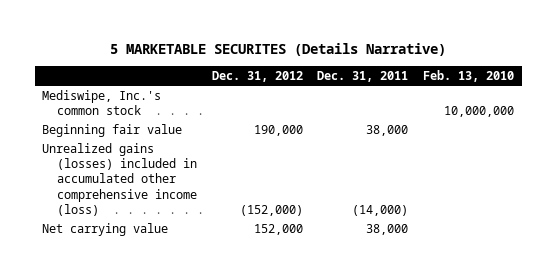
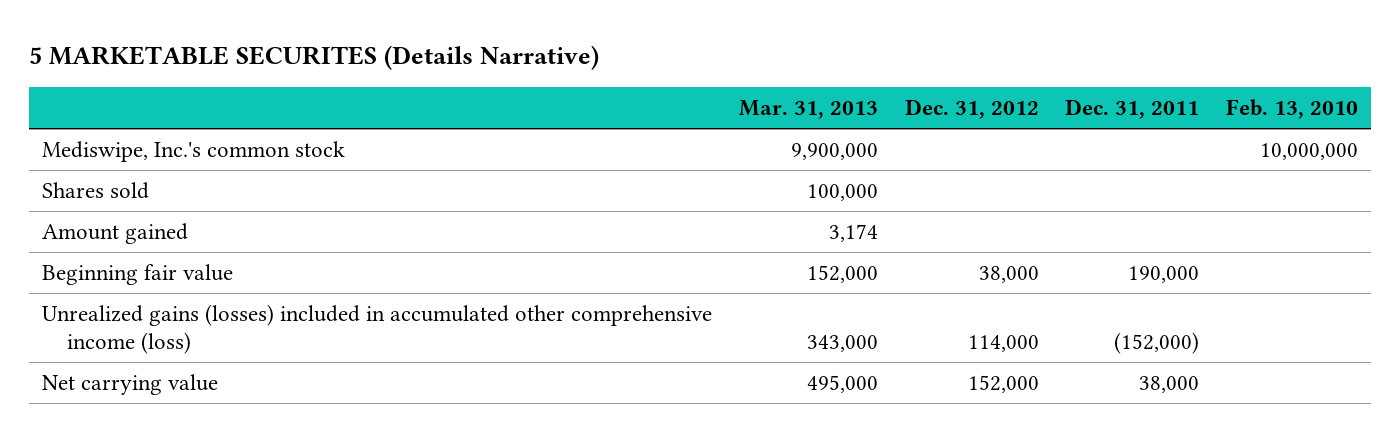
- | Dec. 31, 2012 | Dec. 31, 2011 | Feb. 13, 2010
+ | Mar. 31, 2013 | Dec. 31, 2012 | Dec. 31, 2011 | Feb. 13, 2010
- Beginning fair value | 190,000 | 38,000 |
- Unrealized gains (losses) included in accumulated other comprehensive income (loss) | (152,000) | (14,000) |
+ Shares sold | 100,000 | | |
+ Amount gained | 3,174 | | |
+ Beginning fair value | 152,000 | 38,000 | 190,000 |
+ Unrealized gains (losses) included in accumulated other comprehensive income (loss) | 343,000 | 114,000 | (152,000) |

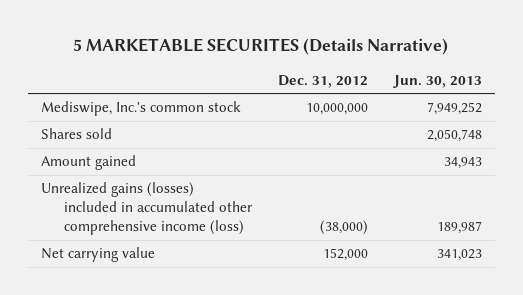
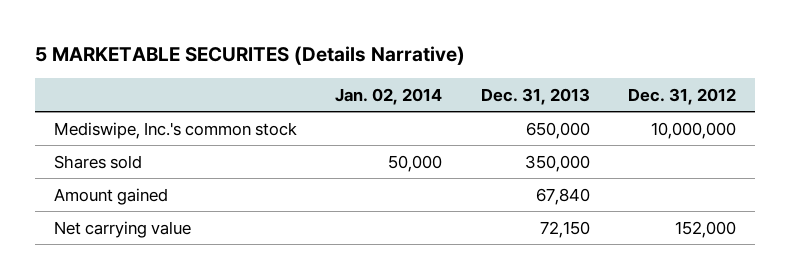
- | Dec. 31, 2012 | Jun. 30, 2013
+ | Jan. 02, 2014 | Dec. 31, 2013 | Dec. 31, 2012
- Unrealized gains (losses) included in accumulated other comprehensive income (loss) | (38,000) | 189,987

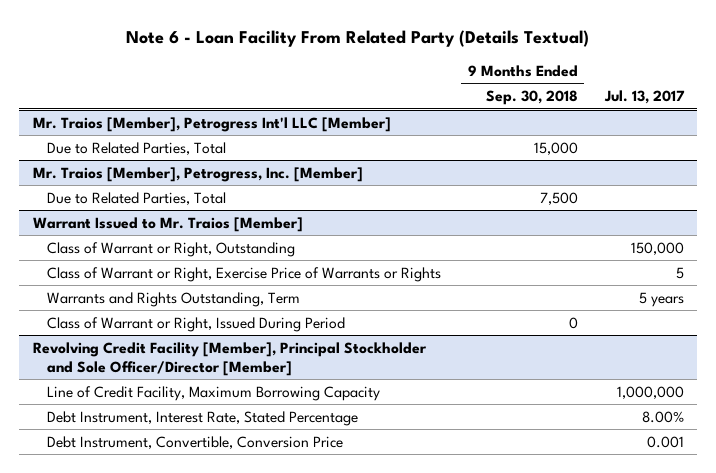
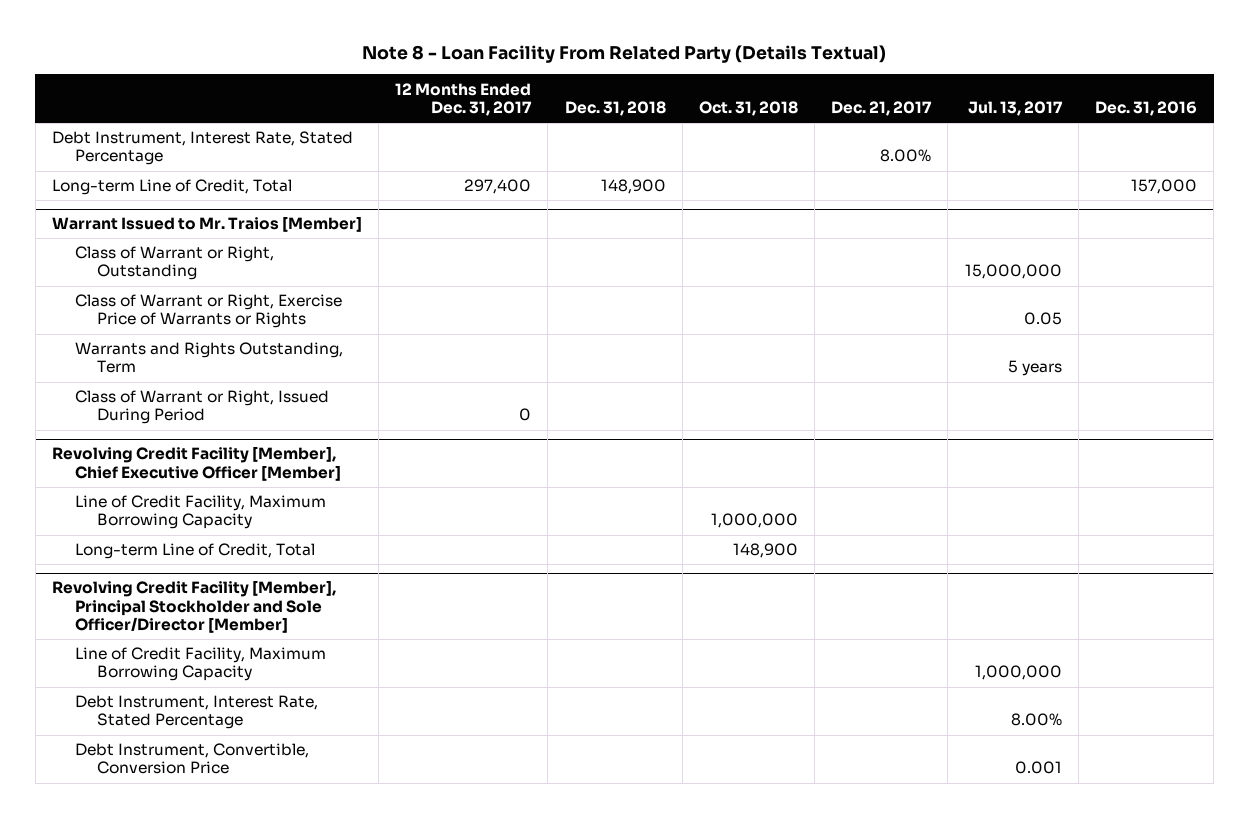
- Note 6 - Loan Facility From Related Party (Details Textual)
+ Note 8 - Loan Facility From Related Party (Details Textual)
- | 9 Months Ended Sep. 30, 2018 | Jul. 13, 2017
+ | 12 Months Ended Dec. 31, 2017 | Dec. 31, 2018 | Oct. 31, 2018 | Dec. 21, 2017 | Jul. 13, 2017 | Dec. 31, 2016
- Mr. Traios [Member], Petrogress Int'l LLC [Member]
- Due to Related Parties, Total | 15,000 |
- Mr. Traios [Member], Petrogress, Inc. [Member]
- Due to Related Parties, Total | 7,500 |
+ Debt Instrument, Interest Rate, Stated Percentage | | | | 8.00% | |
+ Long-term Line of Credit, Total | 297,400 | 148,900 | | | | 157,000
@ Warrant Issued to Mr. Traios [Member]
- Class of Warrant or Right, Outstanding | | 150,000
- Class of Warrant or Right, Exercise Price of Warrants or Rights | | 5
+ Class of Warrant or Right, Outstanding | | | | | 15,000,000 |
+ Class of Warrant or Right, Exercise Price of Warrants or Rights | | | | | 0.05 |
+ Revolving Credit Facility [Member], Chief Executive Officer [Member]
+ Line of Credit Facility, Maximum Borrowing Capacity | | | 1,000,000 | | |
+ Long-term Line of Credit, Total | | | 148,900 | | |

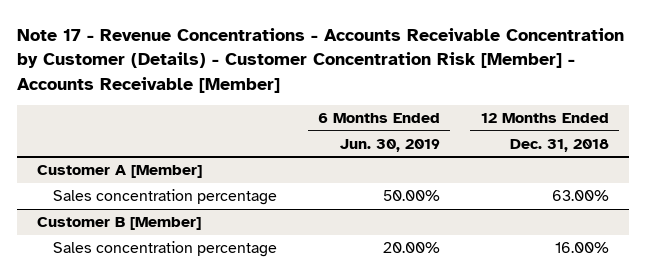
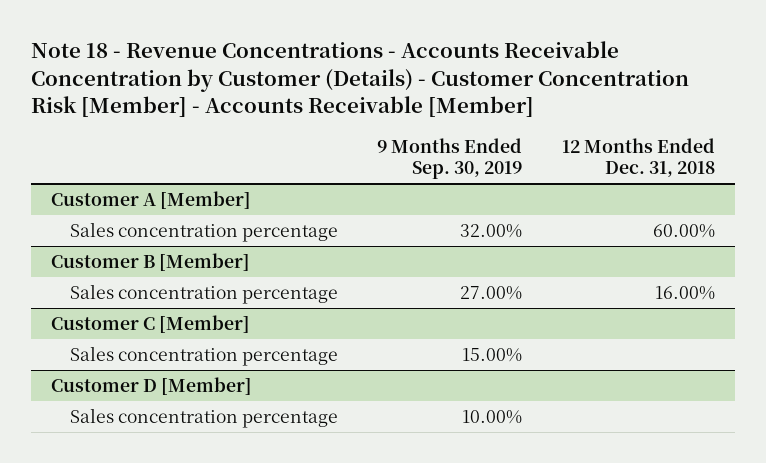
- Note 17 - Revenue Concentrations - Accounts Receivable Concentration by Customer (Details) - Customer Concentration Risk [Member] - Accounts Receivable [Member]
+ Note 18 - Revenue Concentrations - Accounts Receivable Concentration by Customer (Details) - Customer Concentration Risk [Member] - Accounts Receivable [Member]
- | 6 Months Ended Jun. 30, 2019 | 12 Months Ended Dec. 31, 2018
+ | 9 Months Ended Sep. 30, 2019 | 12 Months Ended Dec. 31, 2018
@ Customer A [Member]
- Sales concentration percentage | 50.00% | 63.00%
+ Sales concentration percentage | 32.00% | 60.00%
+ Customer C [Member]
+ Sales concentration percentage | 15.00% |
+ Customer D [Member]
+ Sales concentration percentage | 10.00% |

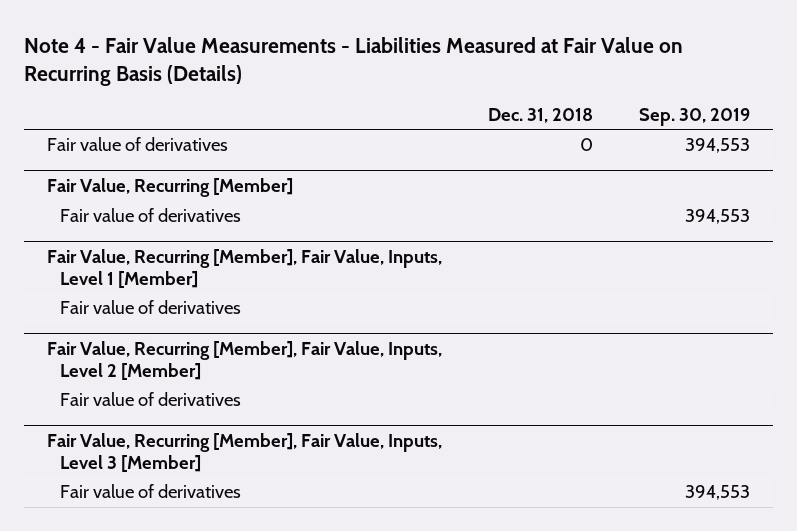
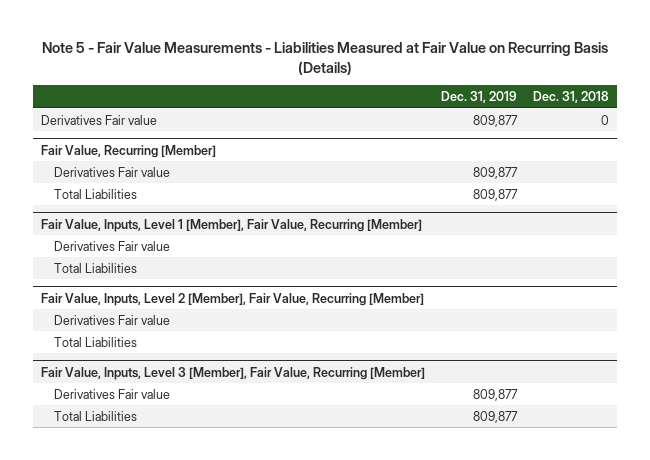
- Note 4 - Fair Value Measurements - Liabilities Measured at Fair Value on Recurring Basis (Details)
+ Note 5 - Fair Value Measurements - Liabilities Measured at Fair Value on Recurring Basis (Details)
- | Dec. 31, 2018 | Sep. 30, 2019
+ | Dec. 31, 2019 | Dec. 31, 2018
- Fair value of derivatives | 0 | 394,553
+ Derivatives Fair value | 809,877 | 0
@ Fair Value, Recurring [Member]
- Fair value of derivatives | | 394,553
- Fair Value, Recurring [Member], Fair Value, Inputs, Level 1 [Member]
- Fair value of derivatives
- Fair Value, Recurring [Member], Fair Value, Inputs, Level 2 [Member]
- Fair value of derivatives
- Fair Value, Recurring [Member], Fair Value, Inputs, Level 3 [Member]
- Fair value of derivatives | | 394,553
@ Fair Value, Recurring [Member]
+ Derivatives Fair value | 809,877 |
+ Total Liabilities | 809,877 |
+ Fair Value, Inputs, Level 1 [Member], Fair Value, Recurring [Member]
+ Derivatives Fair value
+ Total Liabilities
+ Fair Value, Inputs, Level 2 [Member], Fair Value, Recurring [Member]
+ Derivatives Fair value
+ Total Liabilities
+ Fair Value, Inputs, Level 3 [Member], Fair Value, Recurring [Member]
+ Derivatives Fair value | 809,877 |
+ Total Liabilities | 809,877 |

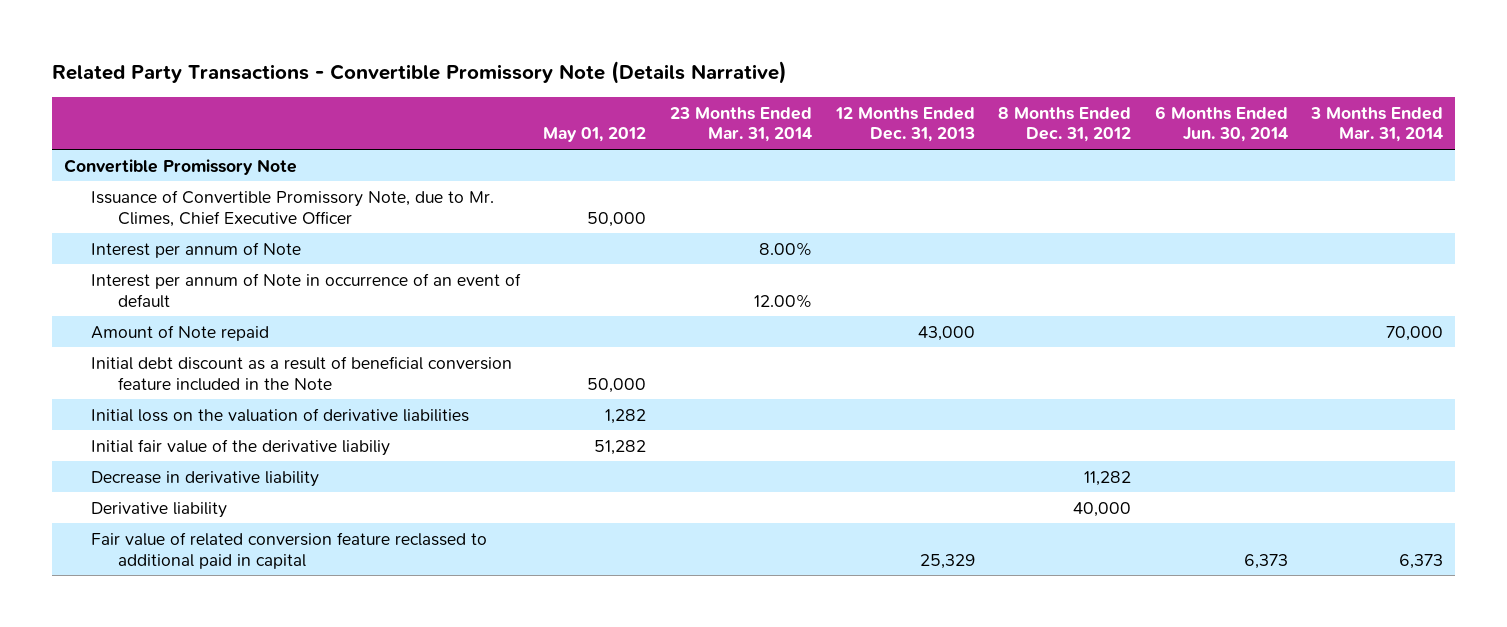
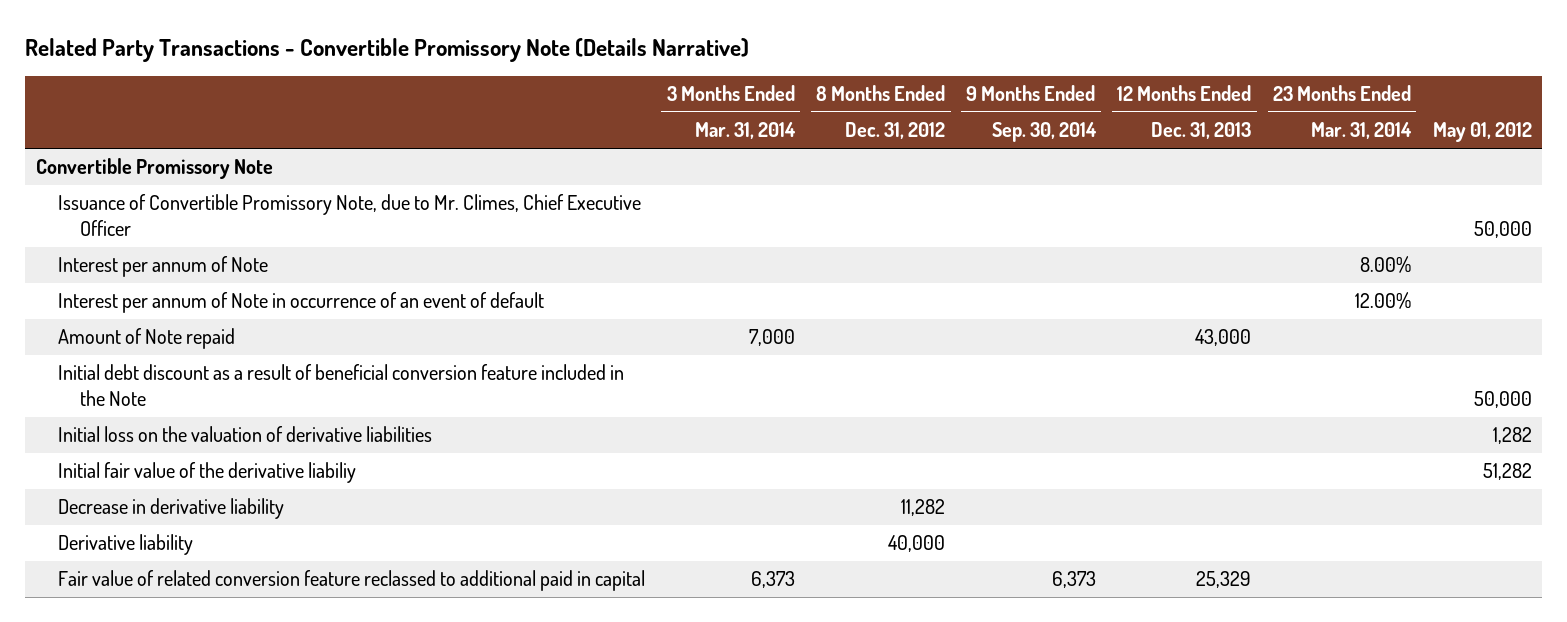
- | May 01, 2012 | 23 Months Ended Mar. 31, 2014 | 12 Months Ended Dec. 31, 2013 | 8 Months Ended Dec. 31, 2012 | 6 Months Ended Jun. 30, 2014 | 3 Months Ended Mar. 31, 2014
+ | 3 Months Ended Mar. 31, 2014 | 8 Months Ended Dec. 31, 2012 | 9 Months Ended Sep. 30, 2014 | 12 Months Ended Dec. 31, 2013 | 23 Months Ended Mar. 31, 2014 | May 01, 2012
- Amount of Note repaid | | | 43,000 | | | 70,000
+ Amount of Note repaid | 7,000 | | | 43,000 | |

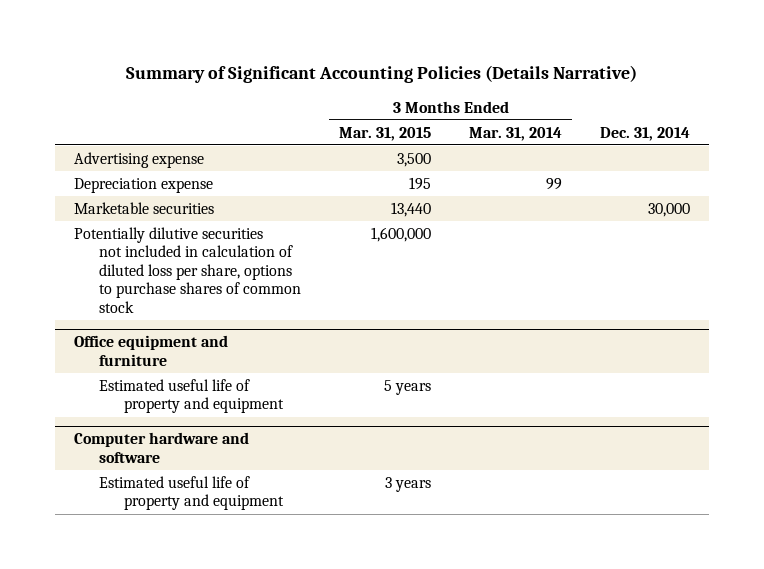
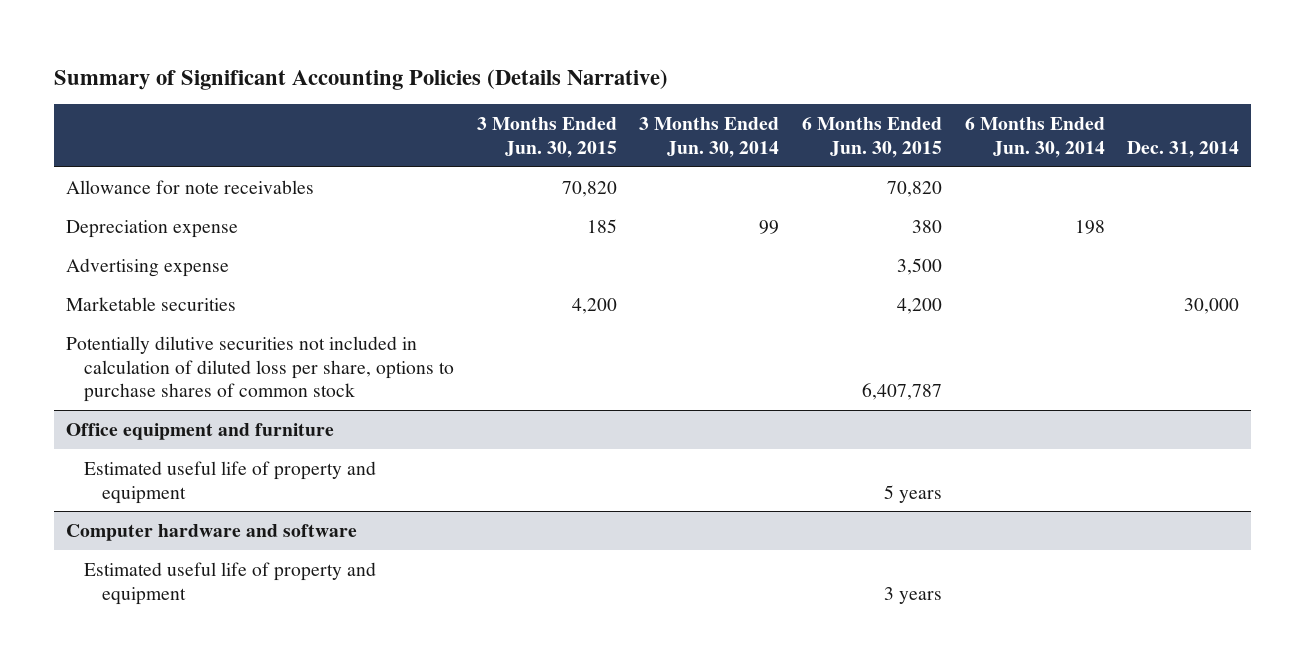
- | 3 Months Ended Mar. 31, 2015 | 3 Months Ended Mar. 31, 2014 | Dec. 31, 2014
+ | 3 Months Ended Jun. 30, 2015 | 3 Months Ended Jun. 30, 2014 | 6 Months Ended Jun. 30, 2015 | 6 Months Ended Jun. 30, 2014 | Dec. 31, 2014
+ Allowance for note receivables | 70,820 | | 70,820 | |
moved down: Advertising expense | | | 3,500 | |

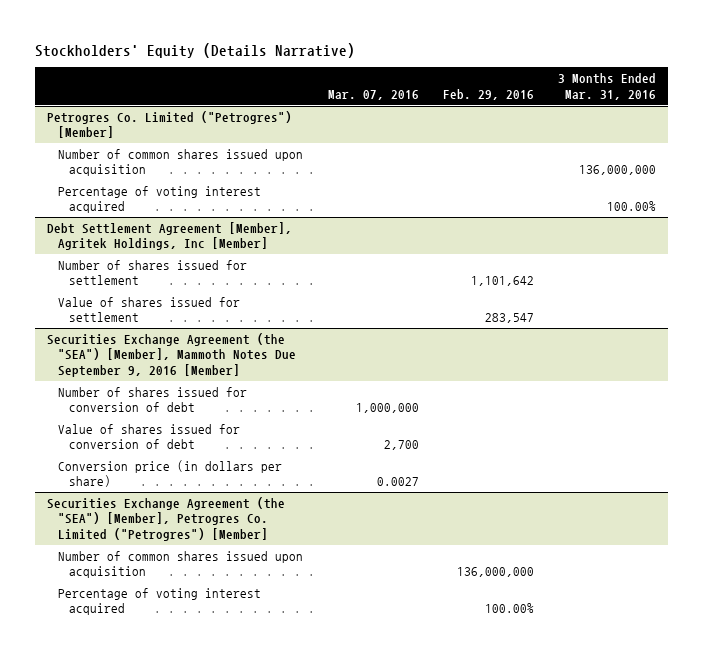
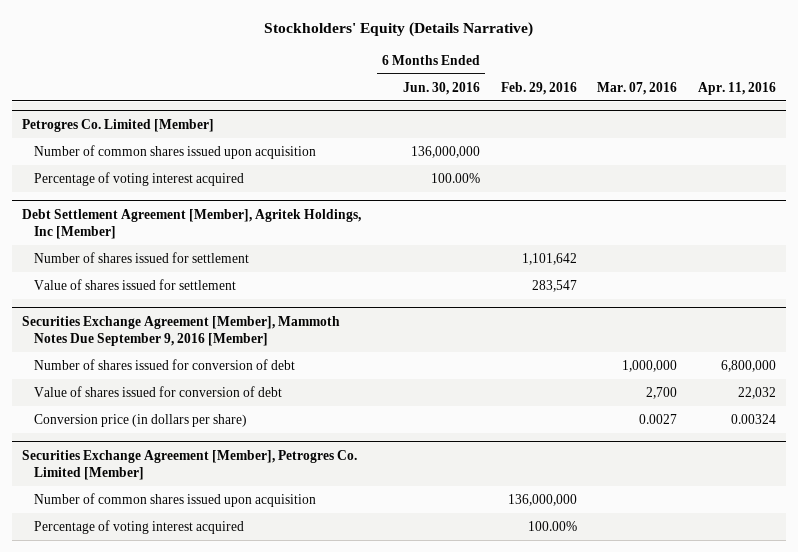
- | Mar. 07, 2016 | Feb. 29, 2016 | 3 Months Ended Mar. 31, 2016
+ | 6 Months Ended Jun. 30, 2016 | Feb. 29, 2016 | Mar. 07, 2016 | Apr. 11, 2016
- Petrogres Co. Limited ("Petrogres") [Member]
+ Petrogres Co. Limited [Member]
- Securities Exchange Agreement (the "SEA") [Member], Mammoth Notes Due September 9, 2016 [Member]
+ Securities Exchange Agreement [Member], Mammoth Notes Due September 9, 2016 [Member]
- Securities Exchange Agreement (the "SEA") [Member], Petrogres Co. Limited ("Petrogres") [Member]
+ Securities Exchange Agreement [Member], Petrogres Co. Limited [Member]

